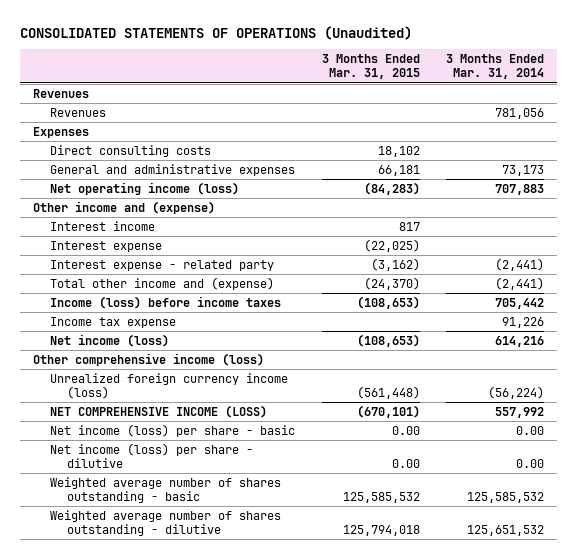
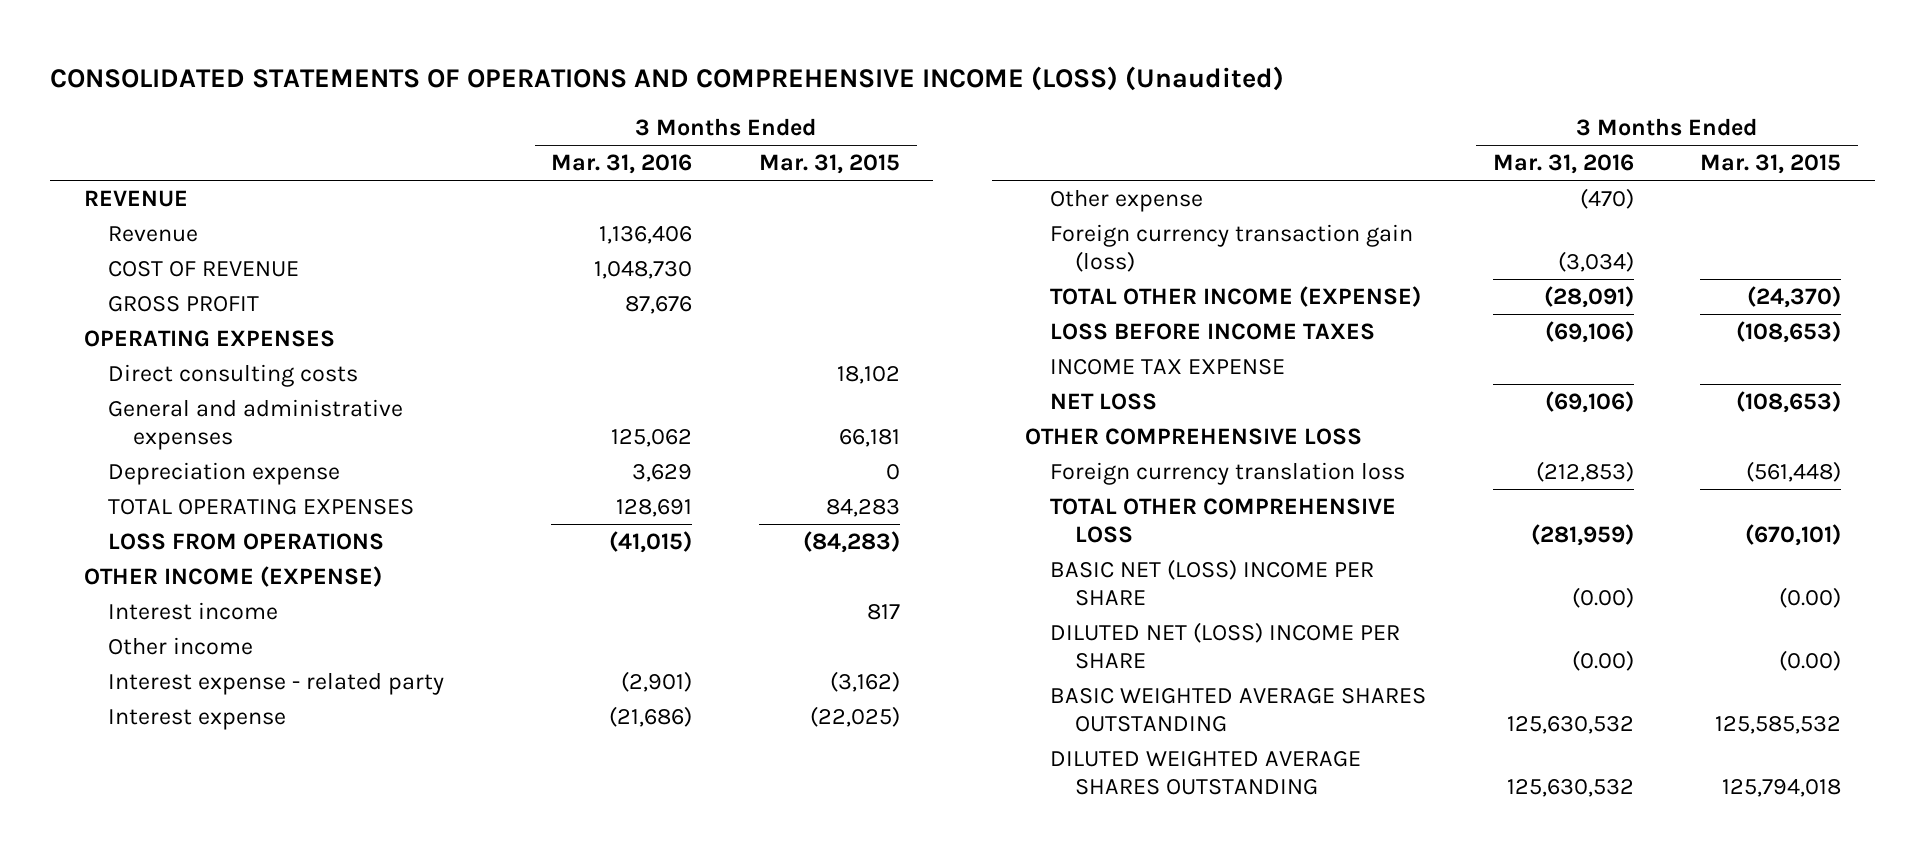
- CONSOLIDATED STATEMENTS OF OPERATIONS (Unaudited)
+ CONSOLIDATED STATEMENTS OF OPERATIONS AND COMPREHENSIVE INCOME (LOSS) (Unaudited)
- | 3 Months Ended Mar. 31, 2015 | 3 Months Ended Mar. 31, 2014
+ | 3 Months Ended Mar. 31, 2016 | 3 Months Ended Mar. 31, 2015
- Revenues
- Revenues | | 781,056
- Expenses
+ REVENUE
+ Revenue | 1,136,406 |
+ COST OF REVENUE | 1,048,730 |
+ GROSS PROFIT | 87,676 |
+ OPERATING EXPENSES
- Net operating income (loss) | (84,283) | 707,883
- Other income and (expense)
+ Depreciation expense | 3,629 | 0
+ TOTAL OPERATING EXPENSES | 128,691 | 84,283
+ LOSS FROM OPERATIONS | (41,015) | (84,283)
+ OTHER INCOME (EXPENSE)
+ Other income
- Total other income and (expense) | (24,370) | (2,441)
- Income (loss) before income taxes | (108,653) | 705,442
- Income tax expense | | 91,226
- Net income (loss) | (108,653) | 614,216
- Other comprehensive income (loss)
- Unrealized foreign currency income (loss) | (561,448) | (56,224)
- NET COMPREHENSIVE INCOME (LOSS) | (670,101) | 557,992
- Net income (loss) per share - basic | 0.00 | 0.00
- Net income (loss) per share - dilutive | 0.00 | 0.00
- Weighted average number of shares outstanding - basic | 125,585,532 | 125,585,532
- Weighted average number of shares outstanding - dilutive | 125,794,018 | 125,651,532
moved down: Interest expense | (21,686) | (22,025)
+ Other expense | (470) |
+ Foreign currency transaction gain (loss) | (3,034) |
+ TOTAL OTHER INCOME (EXPENSE) | (28,091) | (24,370)
+ LOSS BEFORE INCOME TAXES | (69,106) | (108,653)
+ INCOME TAX EXPENSE
+ NET LOSS | (69,106) | (108,653)
+ OTHER COMPREHENSIVE LOSS
+ Foreign currency translation loss | (212,853) | (561,448)
+ TOTAL OTHER COMPREHENSIVE LOSS | (281,959) | (670,101)
+ BASIC NET (LOSS) INCOME PER SHARE | (0.00) | (0.00)
+ DILUTED NET (LOSS) INCOME PER SHARE | (0.00) | (0.00)
+ BASIC WEIGHTED AVERAGE SHARES OUTSTANDING | 125,630,532 | 125,585,532
+ DILUTED WEIGHTED AVERAGE SHARES OUTSTANDING | 125,630,532 | 125,794,018

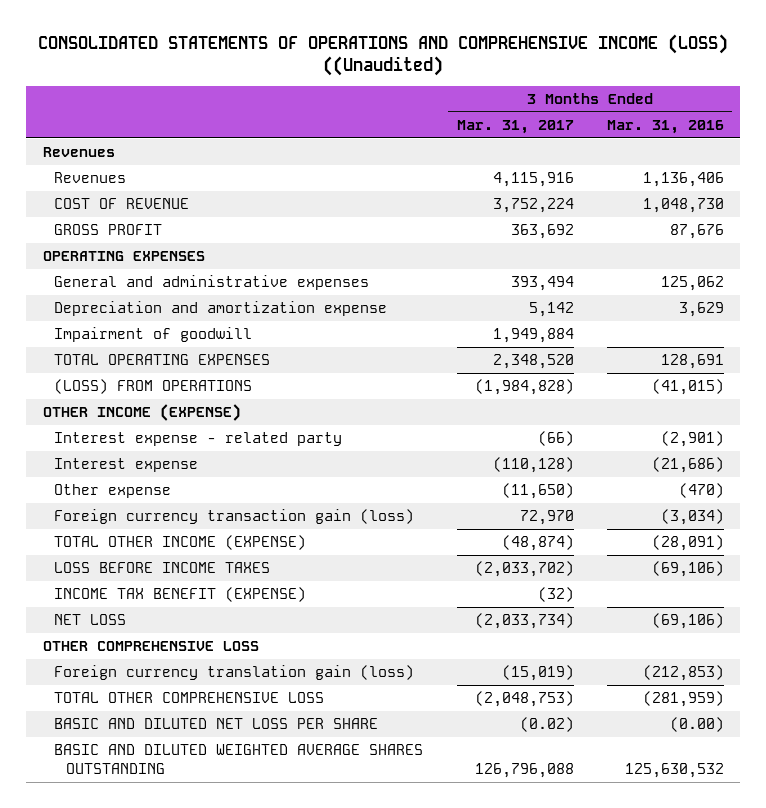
- CONSOLIDATED STATEMENTS OF OPERATIONS AND COMPREHENSIVE INCOME (LOSS) (Unaudited)
+ CONSOLIDATED STATEMENTS OF OPERATIONS AND COMPREHENSIVE INCOME (LOSS) ((Unaudited)
- | 3 Months Ended Mar. 31, 2016 | 3 Months Ended Mar. 31, 2015
+ | 3 Months Ended Mar. 31, 2017 | 3 Months Ended Mar. 31, 2016
- REVENUE
- Revenue | 1,136,406 |
+ Revenues
+ Revenues | 4,115,916 | 1,136,406
- Direct consulting costs | | 18,102
- Depreciation expense | 3,629 | 0
+ Depreciation and amortization expense | 5,142 | 3,629
+ Impairment of goodwill | 1,949,884 |
- LOSS FROM OPERATIONS | (41,015) | (84,283)
+ (LOSS) FROM OPERATIONS | (1,984,828) | (41,015)
- Interest income | | 817
- Other income
- INCOME TAX EXPENSE
+ INCOME TAX BENEFIT (EXPENSE) | (32) |
- Foreign currency translation loss | (212,853) | (561,448)
+ Foreign currency translation gain (loss) | (15,019) | (212,853)
- BASIC NET (LOSS) INCOME PER SHARE | (0.00) | (0.00)
- DILUTED NET (LOSS) INCOME PER SHARE | (0.00) | (0.00)
- BASIC WEIGHTED AVERAGE SHARES OUTSTANDING | 125,630,532 | 125,585,532
- DILUTED WEIGHTED AVERAGE SHARES OUTSTANDING | 125,630,532 | 125,794,018
+ BASIC AND DILUTED NET LOSS PER SHARE | (0.02) | (0.00)
+ BASIC AND DILUTED WEIGHTED AVERAGE SHARES OUTSTANDING | 126,796,088 | 125,630,532

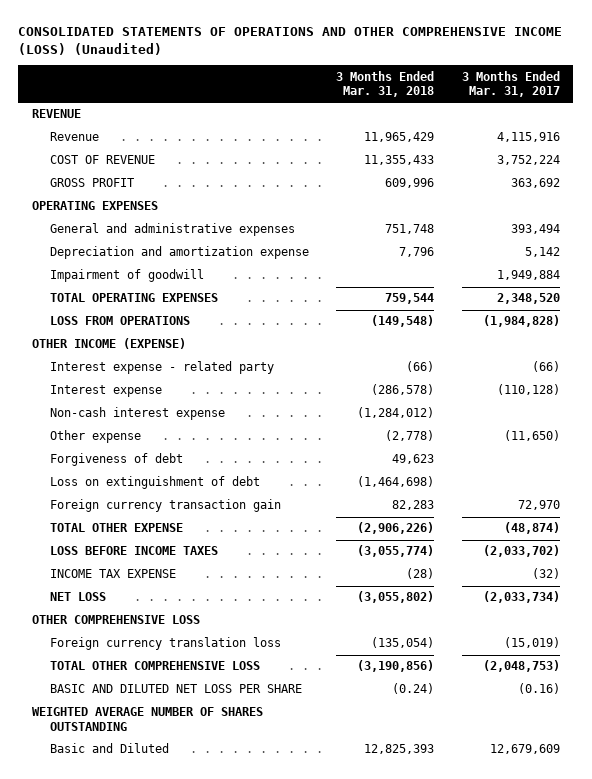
- CONSOLIDATED STATEMENTS OF OPERATIONS AND COMPREHENSIVE INCOME (LOSS) ((Unaudited)
+ CONSOLIDATED STATEMENTS OF OPERATIONS AND OTHER COMPREHENSIVE INCOME (LOSS) (Unaudited)
- | 3 Months Ended Mar. 31, 2017 | 3 Months Ended Mar. 31, 2016
+ | 3 Months Ended Mar. 31, 2018 | 3 Months Ended Mar. 31, 2017
- Revenues
- Revenues | 4,115,916 | 1,136,406
+ REVENUE
+ Revenue | 11,965,429 | 4,115,916
- (LOSS) FROM OPERATIONS | (1,984,828) | (41,015)
+ LOSS FROM OPERATIONS | (149,548) | (1,984,828)
+ Non-cash interest expense | (1,284,012) |
- Foreign currency transaction gain (loss) | 72,970 | (3,034)
- TOTAL OTHER INCOME (EXPENSE) | (48,874) | (28,091)
+ Forgiveness of debt | 49,623 |
+ Loss on extinguishment of debt | (1,464,698) |
+ Foreign currency transaction gain | 82,283 | 72,970
+ TOTAL OTHER EXPENSE | (2,906,226) | (48,874)
- INCOME TAX BENEFIT (EXPENSE) | (32) |
+ INCOME TAX EXPENSE | (28) | (32)
- Foreign currency translation gain (loss) | (15,019) | (212,853)
+ Foreign currency translation loss | (135,054) | (15,019)
- BASIC AND DILUTED NET LOSS PER SHARE | (0.02) | (0.00)
- BASIC AND DILUTED WEIGHTED AVERAGE SHARES OUTSTANDING | 126,796,088 | 125,630,532
+ BASIC AND DILUTED NET LOSS PER SHARE | (0.24) | (0.16)
+ WEIGHTED AVERAGE NUMBER OF SHARES OUTSTANDING
+ Basic and Diluted | 12,825,393 | 12,679,609

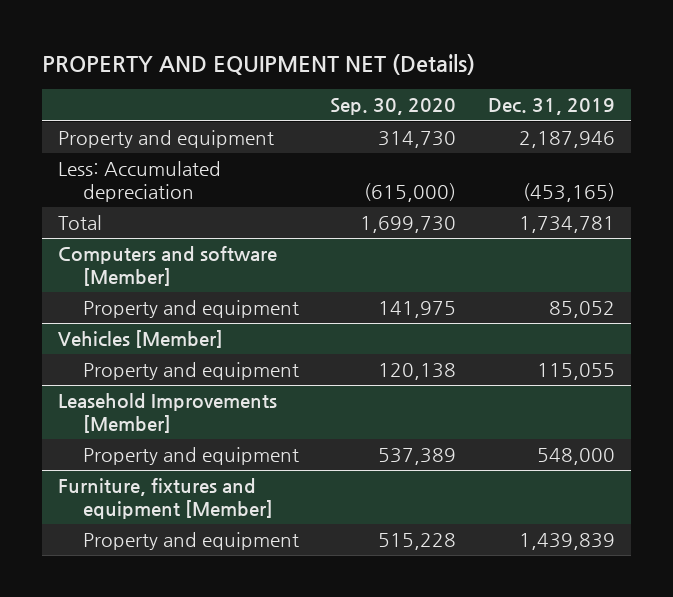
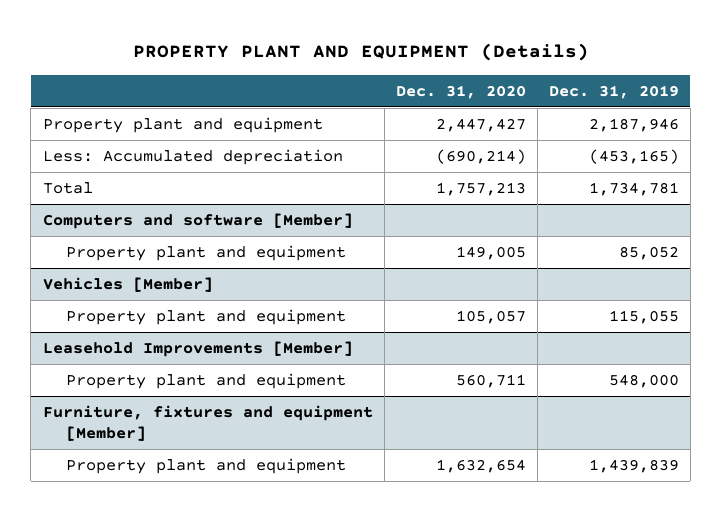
- PROPERTY AND EQUIPMENT NET (Details)
+ PROPERTY PLANT AND EQUIPMENT (Details)
- | Sep. 30, 2020 | Dec. 31, 2019
+ | Dec. 31, 2020 | Dec. 31, 2019
- Property and equipment | 314,730 | 2,187,946
+ Property plant and equipment | 2,447,427 | 2,187,946
@ Computers and software [Member]
- Property and equipment | 141,975 | 85,052
+ Property plant and equipment | 149,005 | 85,052
@ Vehicles [Member]
- Property and equipment | 120,138 | 115,055
+ Property plant and equipment | 105,057 | 115,055
@ Leasehold Improvements [Member]
- Property and equipment | 537,389 | 548,000
+ Property plant and equipment | 560,711 | 548,000
@ Furniture, fixtures and equipment [Member]
- Property and equipment | 515,228 | 1,439,839
+ Property plant and equipment | 1,632,654 | 1,439,839

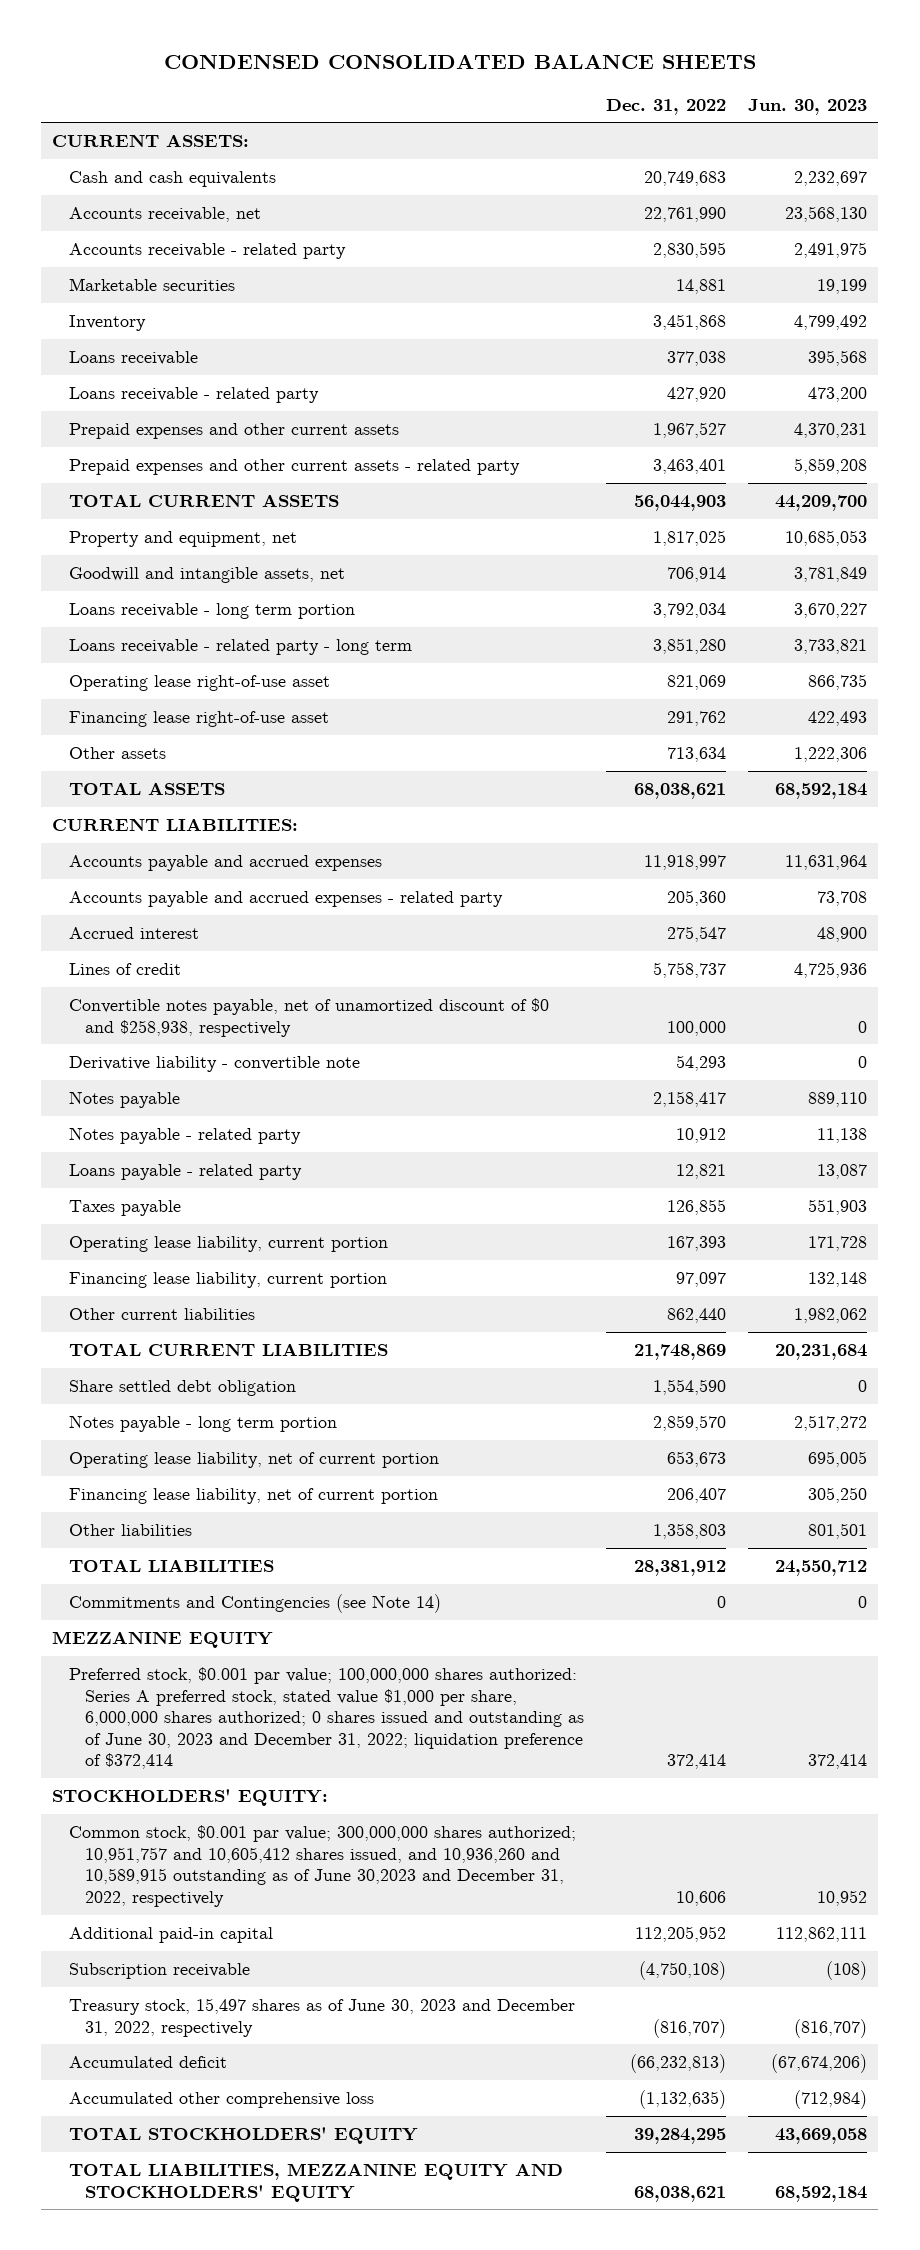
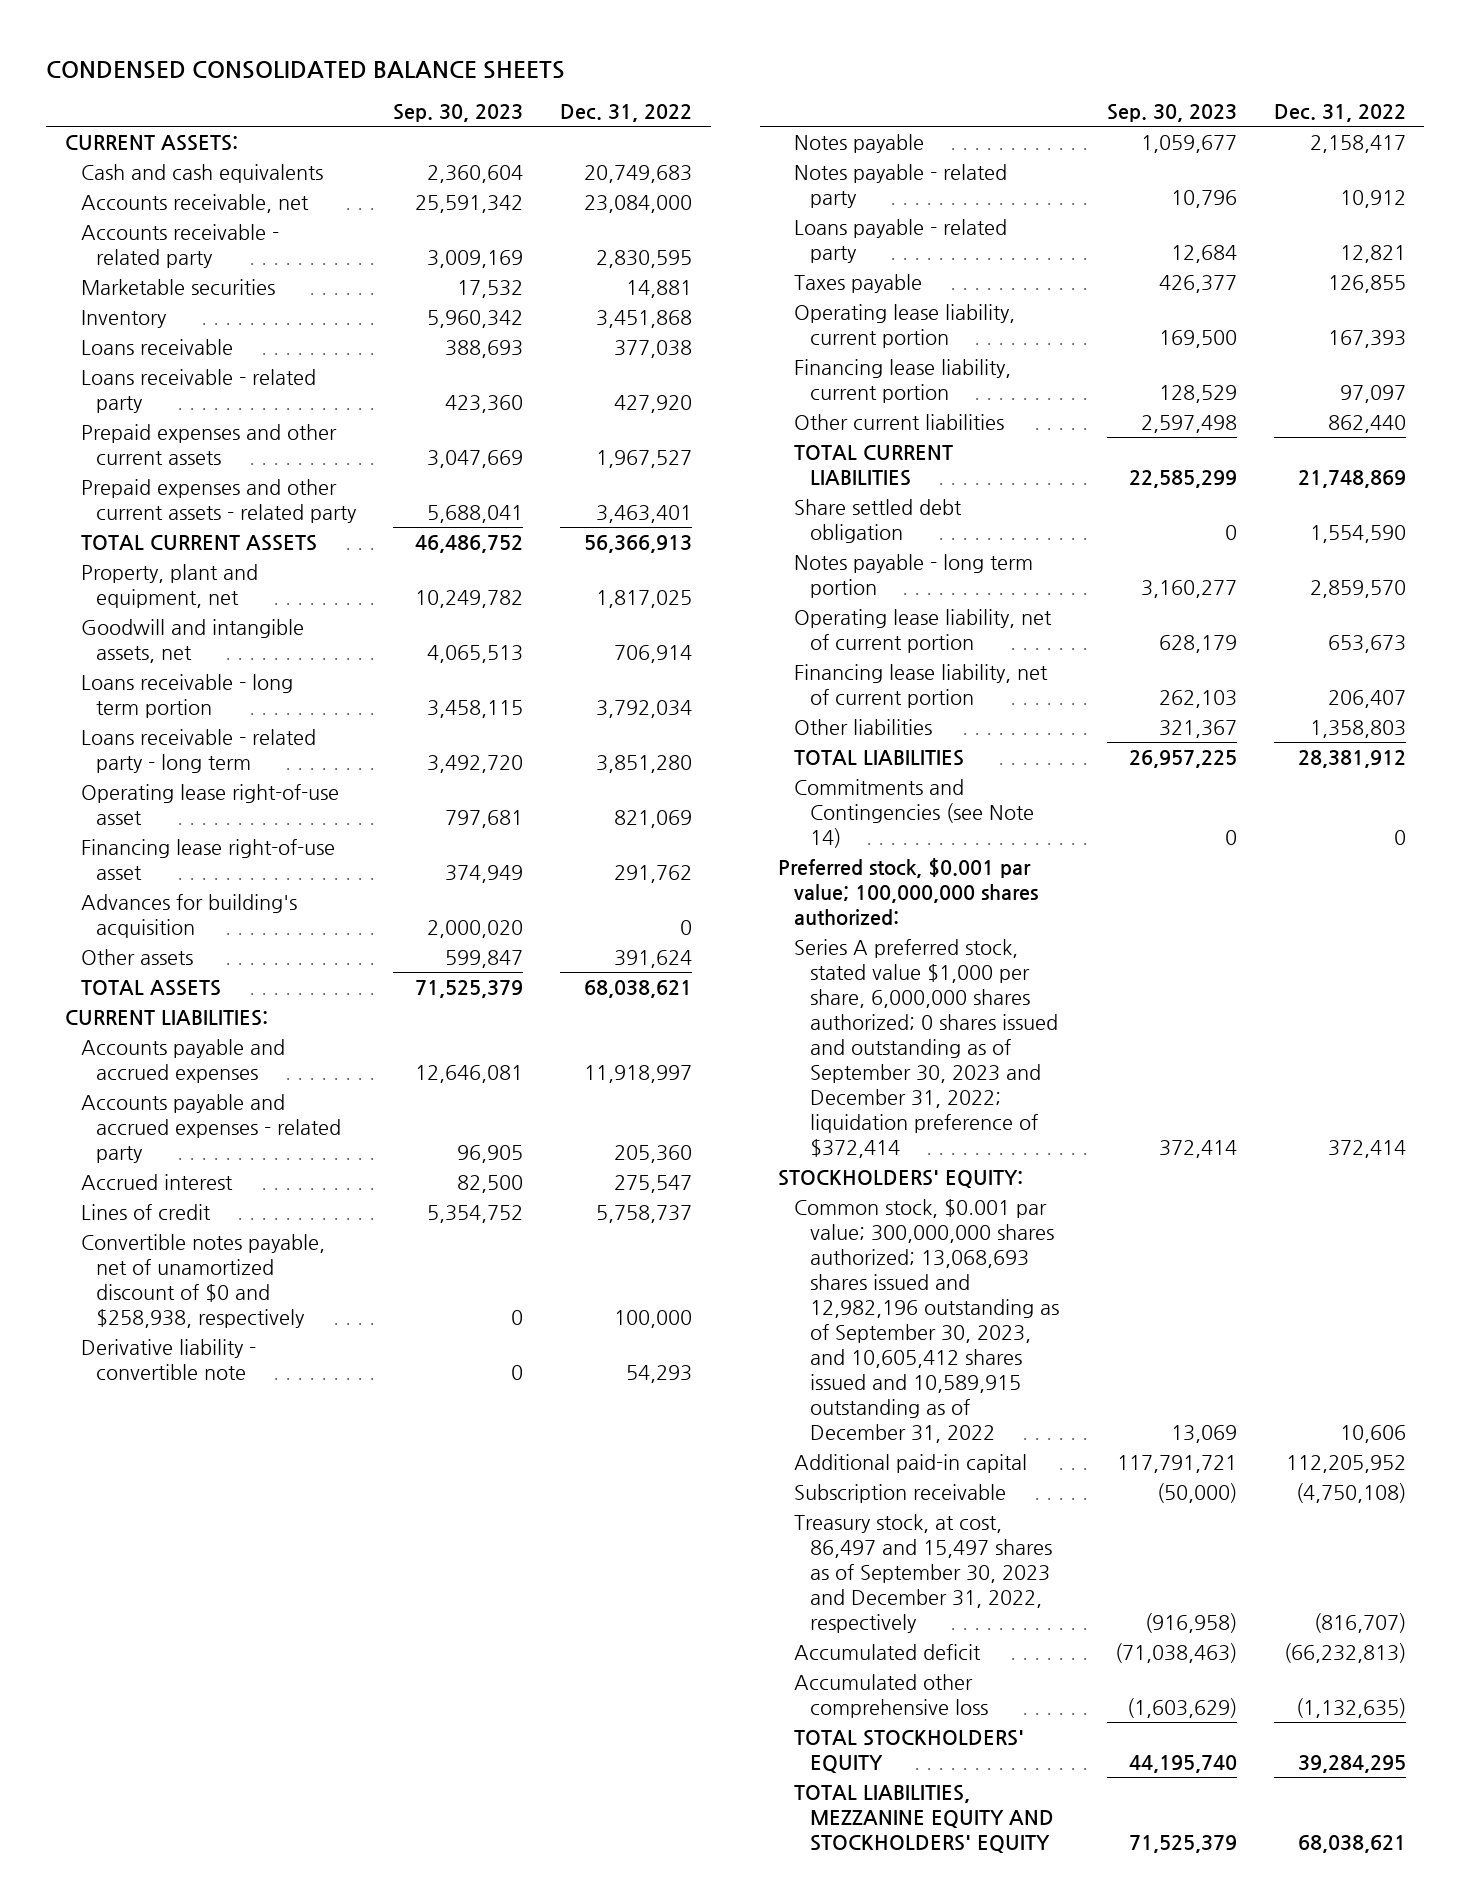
- | Dec. 31, 2022 | Jun. 30, 2023
+ | Sep. 30, 2023 | Dec. 31, 2022
- Accounts receivable, net | 22,761,990 | 23,568,130
+ Accounts receivable, net | 25,591,342 | 23,084,000
- TOTAL CURRENT ASSETS | 56,044,903 | 44,209,700
- Property and equipment, net | 1,817,025 | 10,685,053
+ TOTAL CURRENT ASSETS | 46,486,752 | 56,366,913
+ Property, plant and equipment, net | 10,249,782 | 1,817,025
- Other assets | 713,634 | 1,222,306
+ Advances for building's acquisition | 2,000,020 | 0
+ Other assets | 599,847 | 391,624
- MEZZANINE EQUITY
- Preferred stock, $0.001 par value; 100,000,000 shares authorized: Series A preferred stock, stated value $1,000 per share, 6,000,000 shares authorized; 0 shares issued and outstanding as of June 30, 2023 and December 31, 2022; liquidation preference of $372,414 | 372,414 | 372,414
+ Preferred stock, $0.001 par value; 100,000,000 shares authorized:
+ Series A preferred stock, stated value $1,000 per share, 6,000,000 shares authorized; 0 shares issued and outstanding as of September 30, 2023 and December 31, 2022; liquidation preference of $372,414 | 372,414 | 372,414
- Common stock, $0.001 par value; 300,000,000 shares authorized; 10,951,757 and 10,605,412 shares issued, and 10,936,260 and 10,589,915 outstanding as of June 30,2023 and December 31, 2022, respectively | 10,606 | 10,952
+ Common stock, $0.001 par value; 300,000,000 shares authorized; 13,068,693 shares issued and 12,982,196 outstanding as of September 30, 2023, and 10,605,412 shares issued and 10,589,915 outstanding as of December 31, 2022 | 13,069 | 10,606
- Treasury stock, 15,497 shares as of June 30, 2023 and December 31, 2022, respectively | (816,707) | (816,707)
+ Treasury stock, at cost, 86,497 and 15,497 shares as of September 30, 2023 and December 31, 2022, respectively | (916,958) | (816,707)

